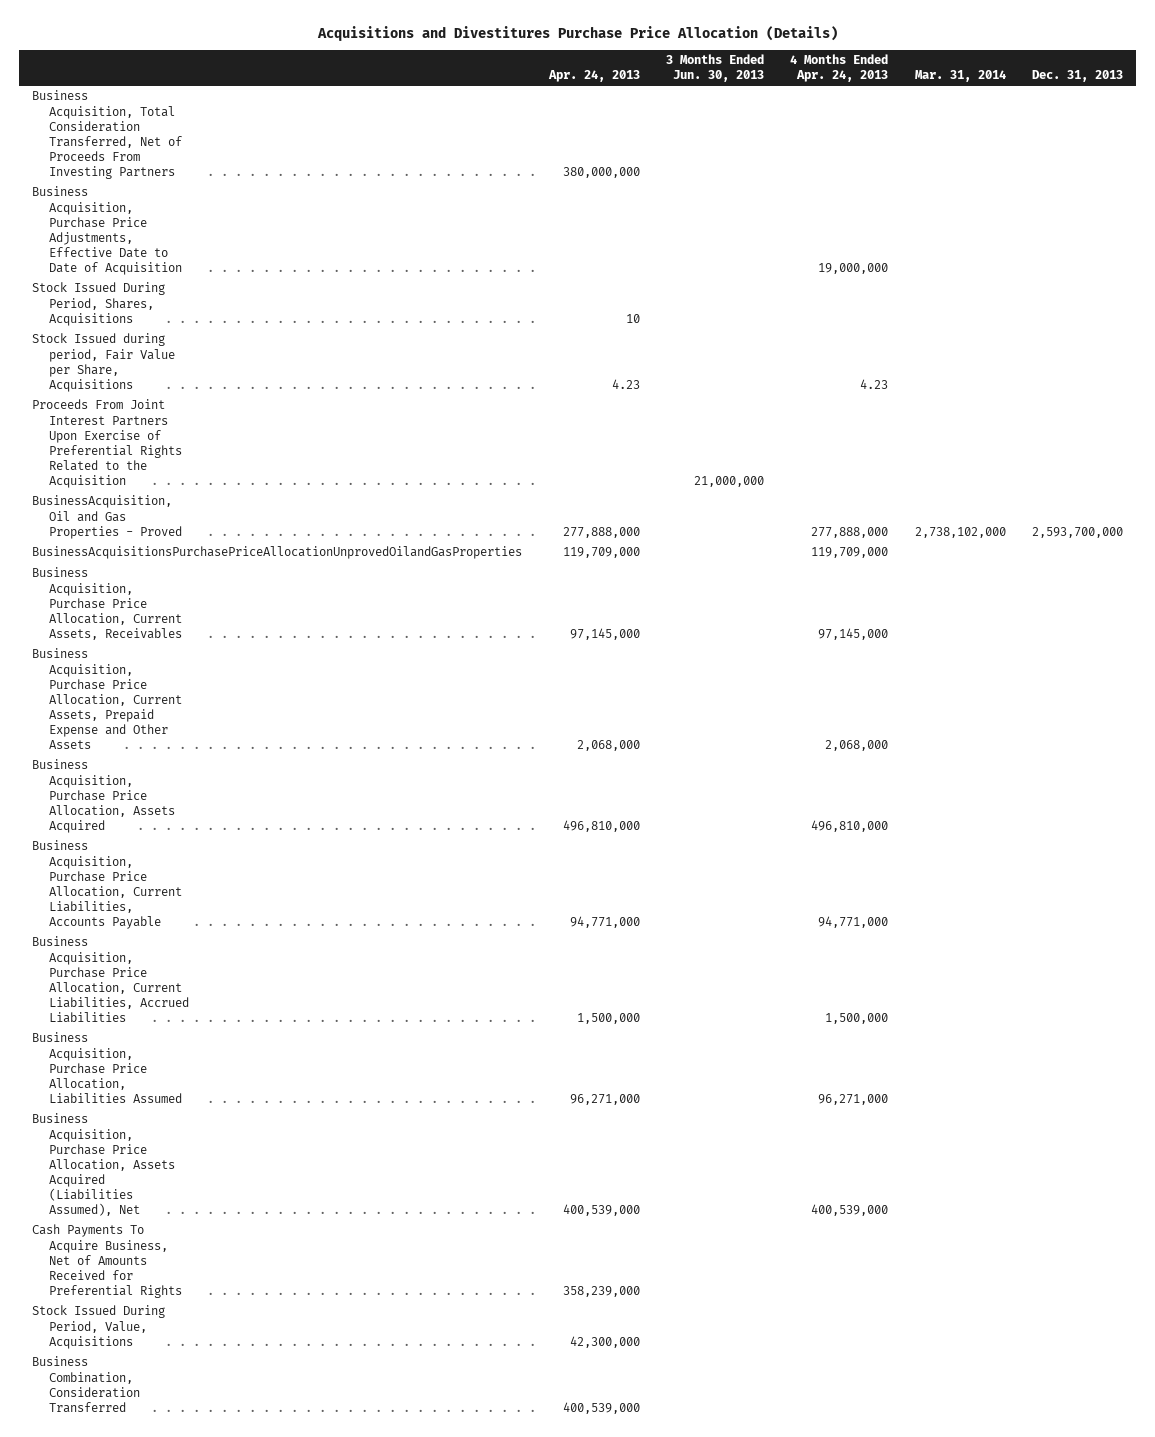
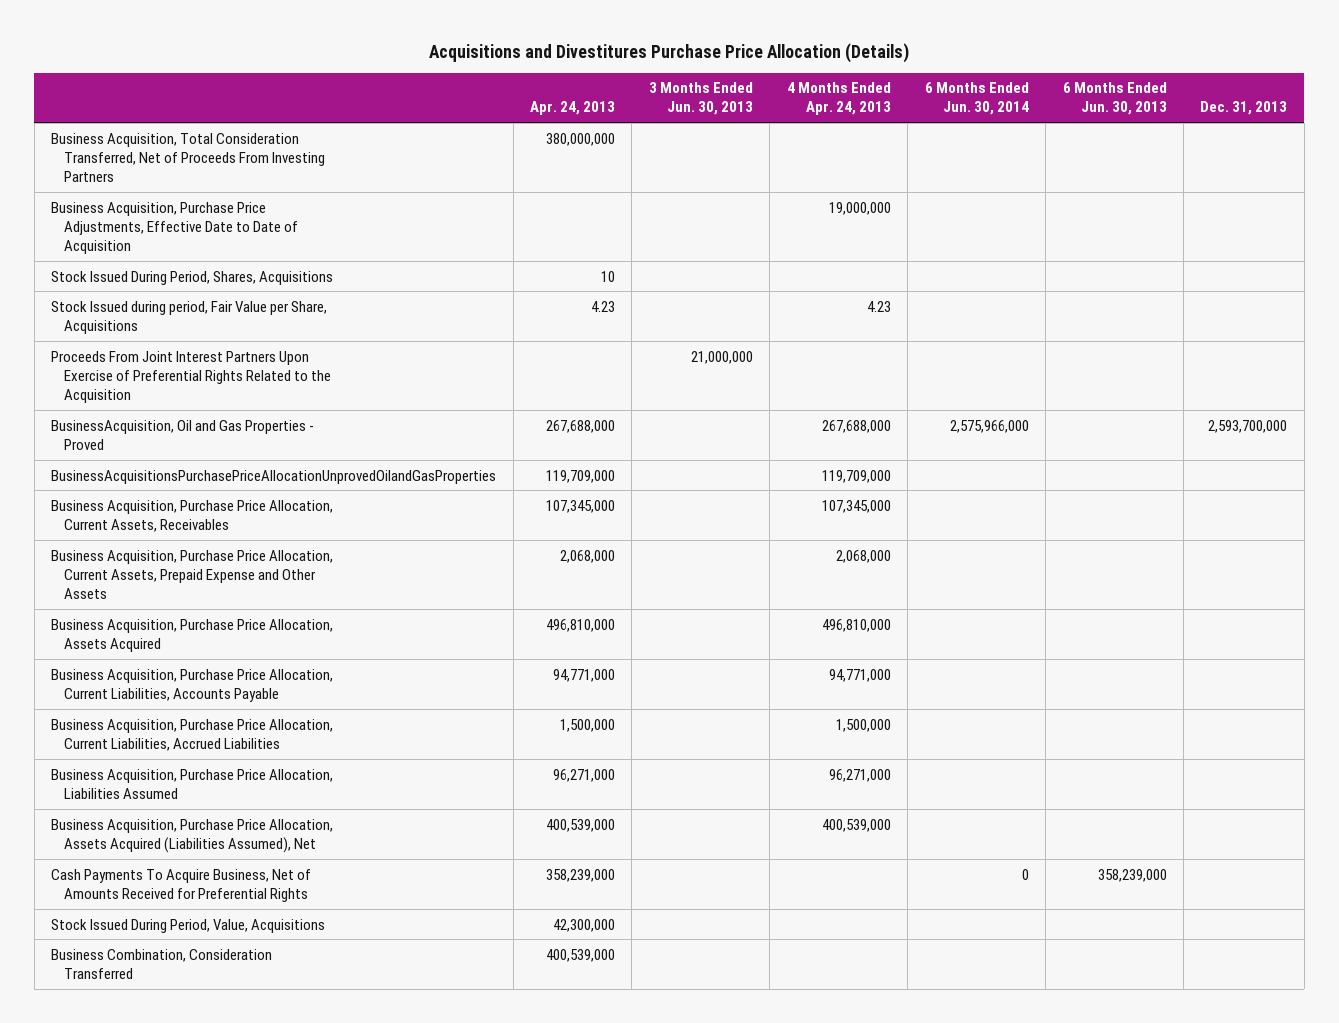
- | Apr. 24, 2013 | 3 Months Ended Jun. 30, 2013 | 4 Months Ended Apr. 24, 2013 | Mar. 31, 2014 | Dec. 31, 2013
+ | Apr. 24, 2013 | 3 Months Ended Jun. 30, 2013 | 4 Months Ended Apr. 24, 2013 | 6 Months Ended Jun. 30, 2014 | 6 Months Ended Jun. 30, 2013 | Dec. 31, 2013
- BusinessAcquisition, Oil and Gas Properties - Proved | 277,888,000 | | 277,888,000 | 2,738,102,000 | 2,593,700,000
+ BusinessAcquisition, Oil and Gas Properties - Proved | 267,688,000 | | 267,688,000 | 2,575,966,000 | | 2,593,700,000
- Business Acquisition, Purchase Price Allocation, Current Assets, Receivables | 97,145,000 | | 97,145,000 | |
+ Business Acquisition, Purchase Price Allocation, Current Assets, Receivables | 107,345,000 | | 107,345,000 | | |

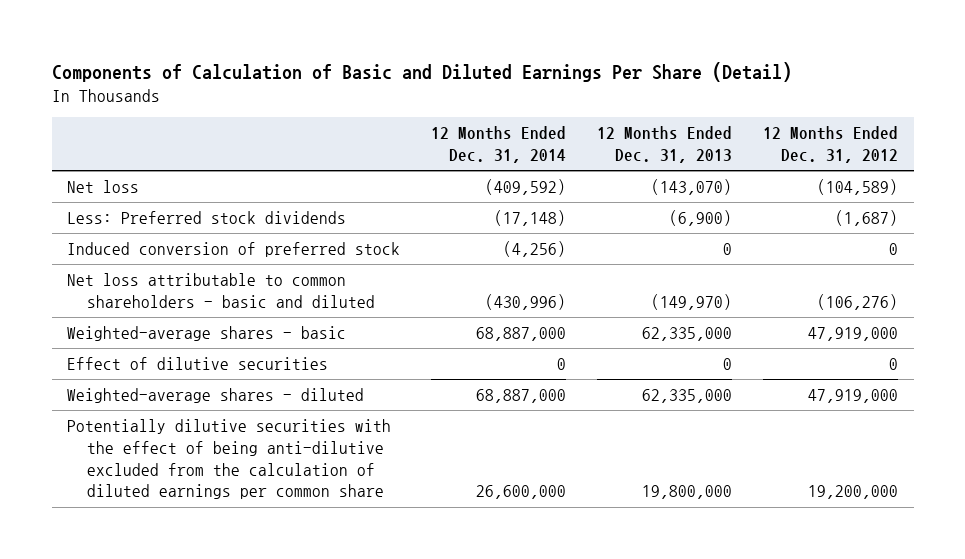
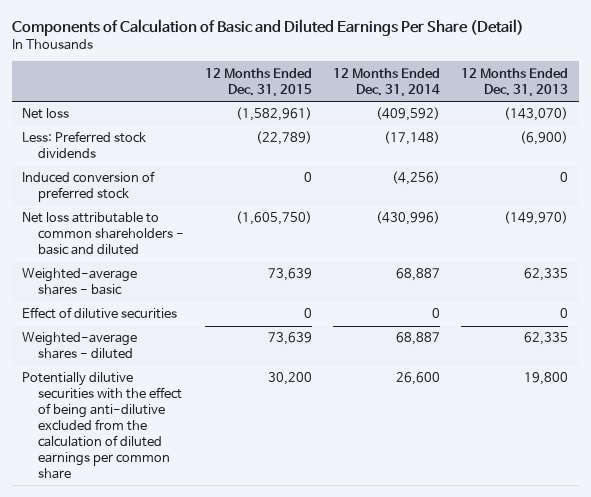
- | 12 Months Ended Dec. 31, 2014 | 12 Months Ended Dec. 31, 2013 | 12 Months Ended Dec. 31, 2012
+ | 12 Months Ended Dec. 31, 2015 | 12 Months Ended Dec. 31, 2014 | 12 Months Ended Dec. 31, 2013
- Weighted-average shares - basic | 68,887,000 | 62,335,000 | 47,919,000
+ Weighted-average shares - basic | 73,639 | 68,887 | 62,335
- Weighted-average shares - diluted | 68,887,000 | 62,335,000 | 47,919,000
- Potentially dilutive securities with the effect of being anti-dilutive excluded from the calculation of diluted earnings per common share | 26,600,000 | 19,800,000 | 19,200,000
+ Weighted-average shares - diluted | 73,639 | 68,887 | 62,335
+ Potentially dilutive securities with the effect of being anti-dilutive excluded from the calculation of diluted earnings per common share | 30,200 | 26,600 | 19,800

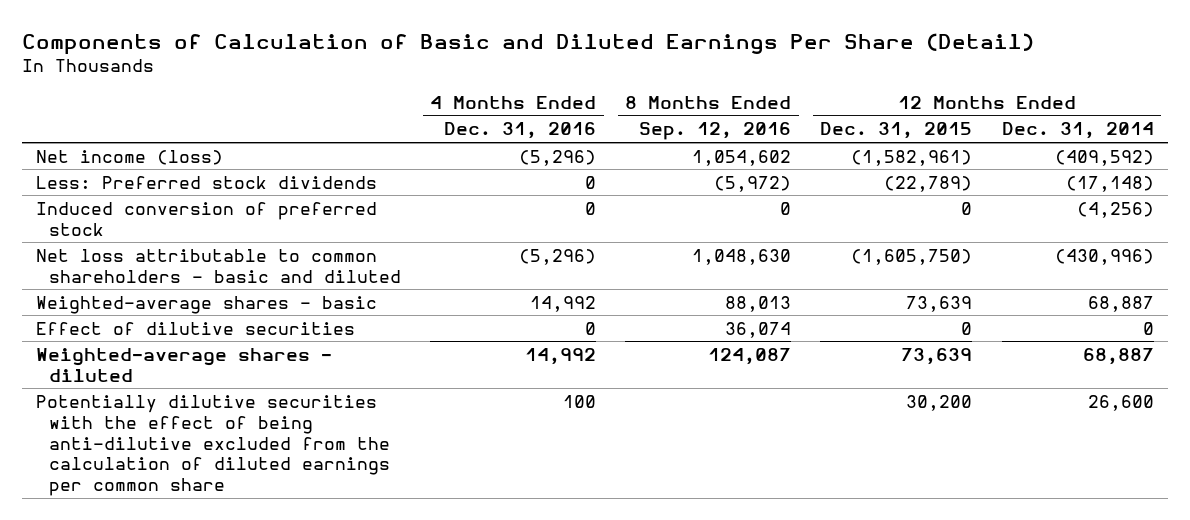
- | 12 Months Ended Dec. 31, 2015 | 12 Months Ended Dec. 31, 2014 | 12 Months Ended Dec. 31, 2013
+ | 4 Months Ended Dec. 31, 2016 | 8 Months Ended Sep. 12, 2016 | 12 Months Ended Dec. 31, 2015 | 12 Months Ended Dec. 31, 2014
- Net loss | (1,582,961) | (409,592) | (143,070)
+ Net income (loss) | (5,296) | 1,054,602 | (1,582,961) | (409,592)

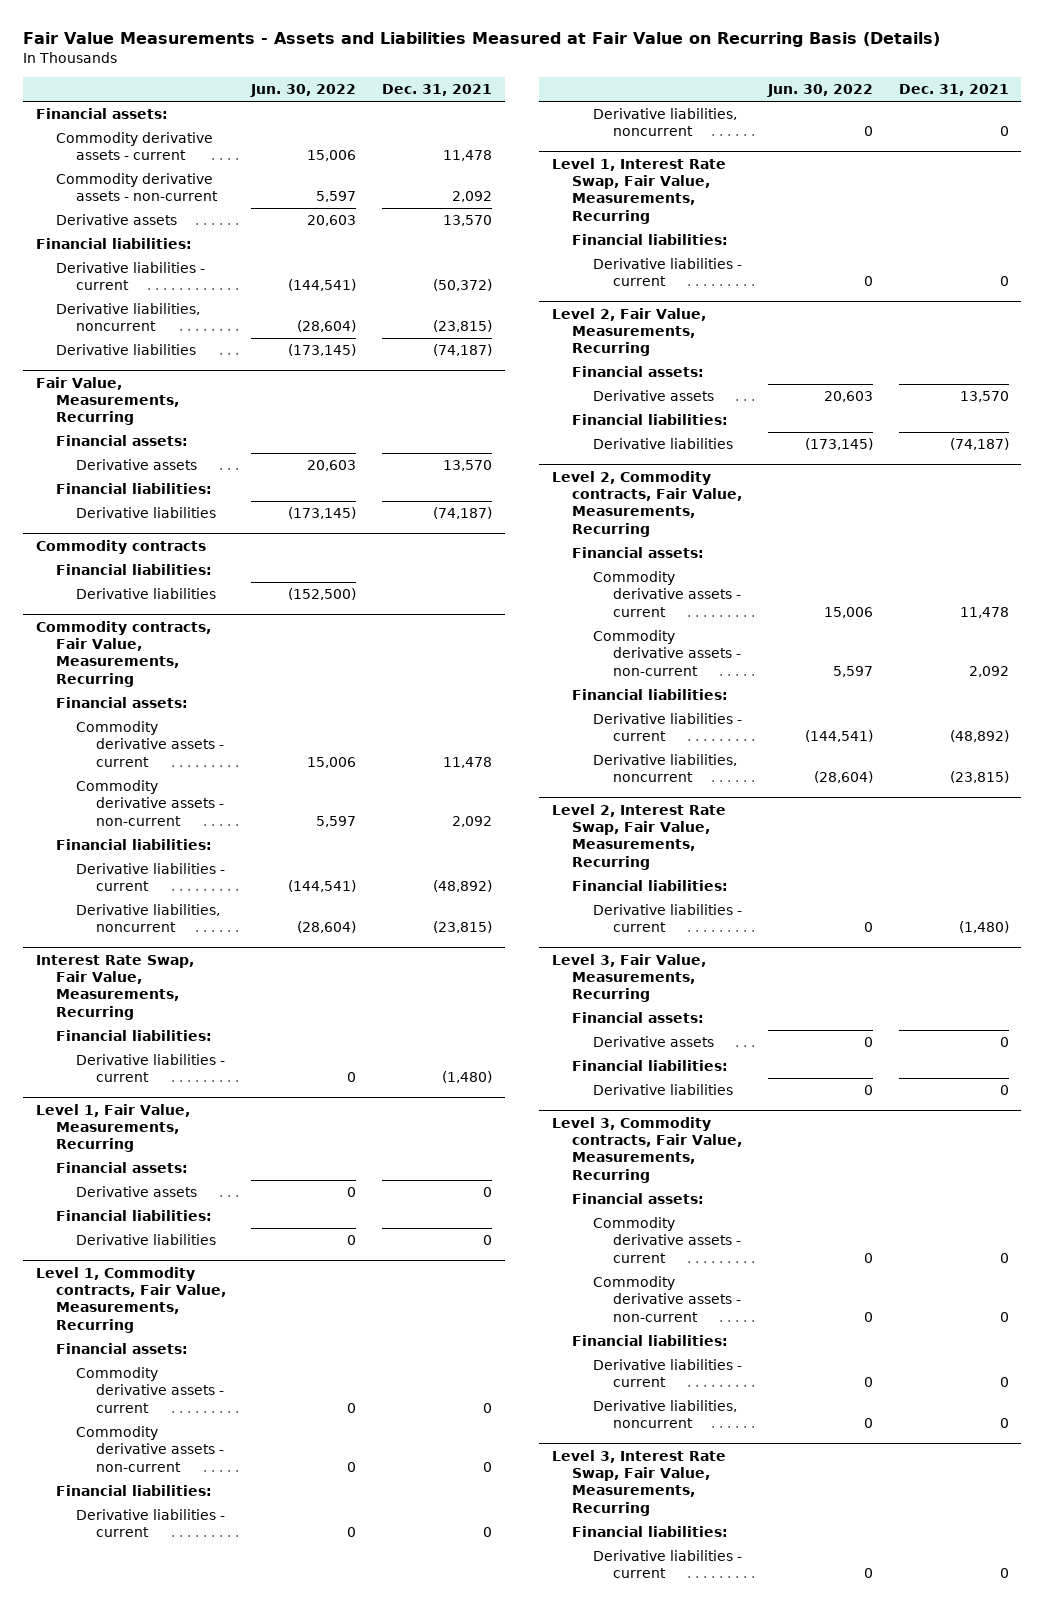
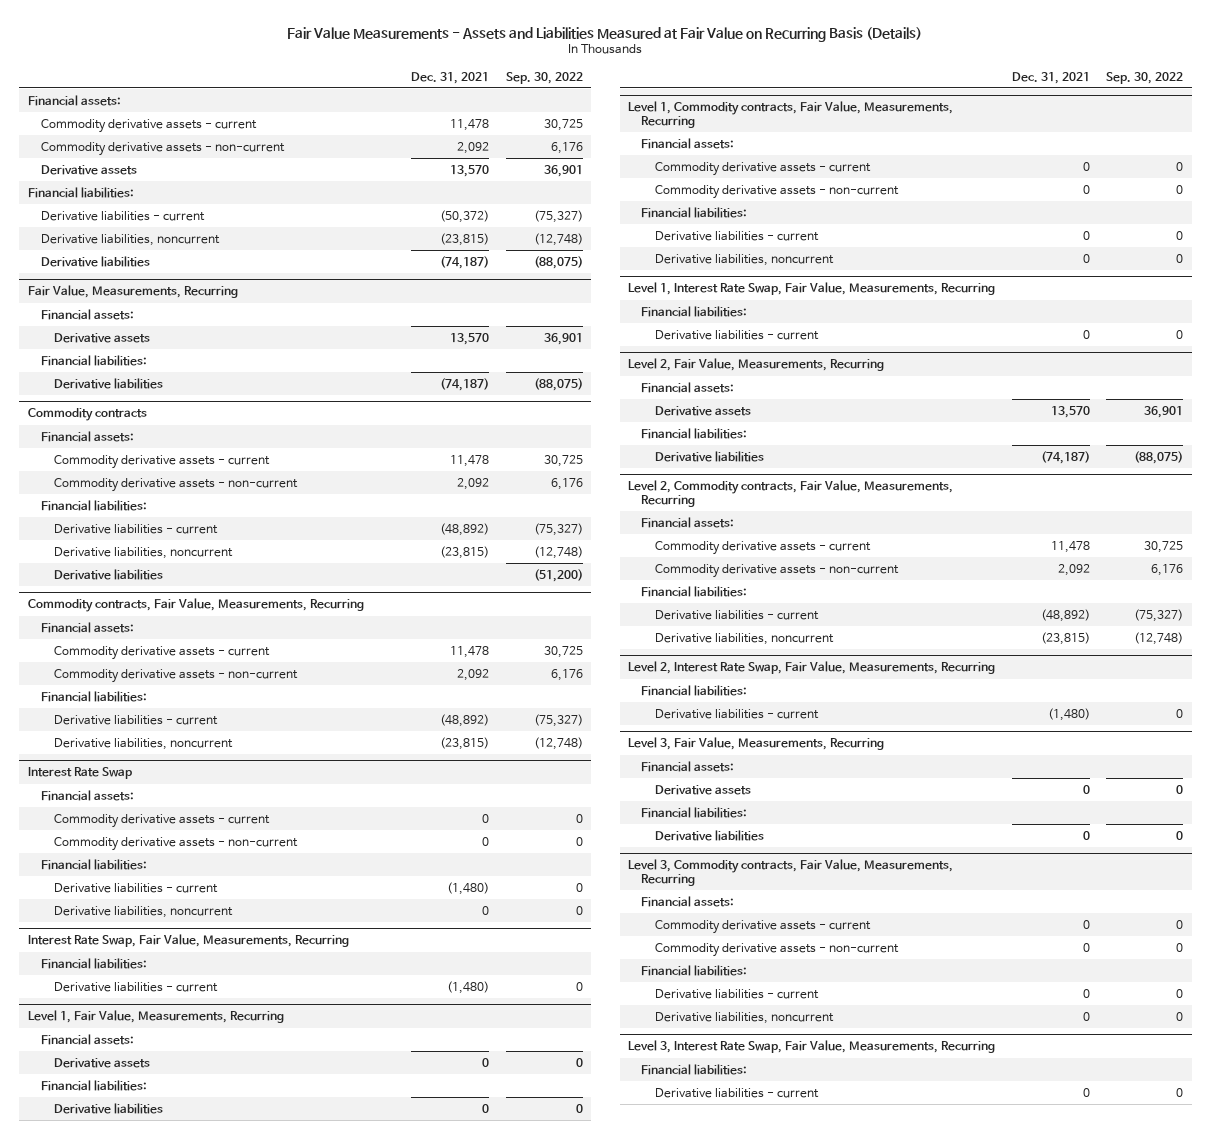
- | Jun. 30, 2022 | Dec. 31, 2021
+ | Dec. 31, 2021 | Sep. 30, 2022
@ Commodity contracts
+ Financial assets:
+ Commodity derivative assets - current | 11,478 | 30,725
+ Commodity derivative assets - non-current | 2,092 | 6,176
+ Derivative liabilities - current | (48,892) | (75,327)
+ Derivative liabilities, noncurrent | (23,815) | (12,748)
+ Interest Rate Swap
+ Financial assets:
+ Commodity derivative assets - current | 0 | 0
+ Commodity derivative assets - non-current | 0 | 0
+ Financial liabilities:
+ Derivative liabilities - current | (1,480) | 0
+ Derivative liabilities, noncurrent | 0 | 0

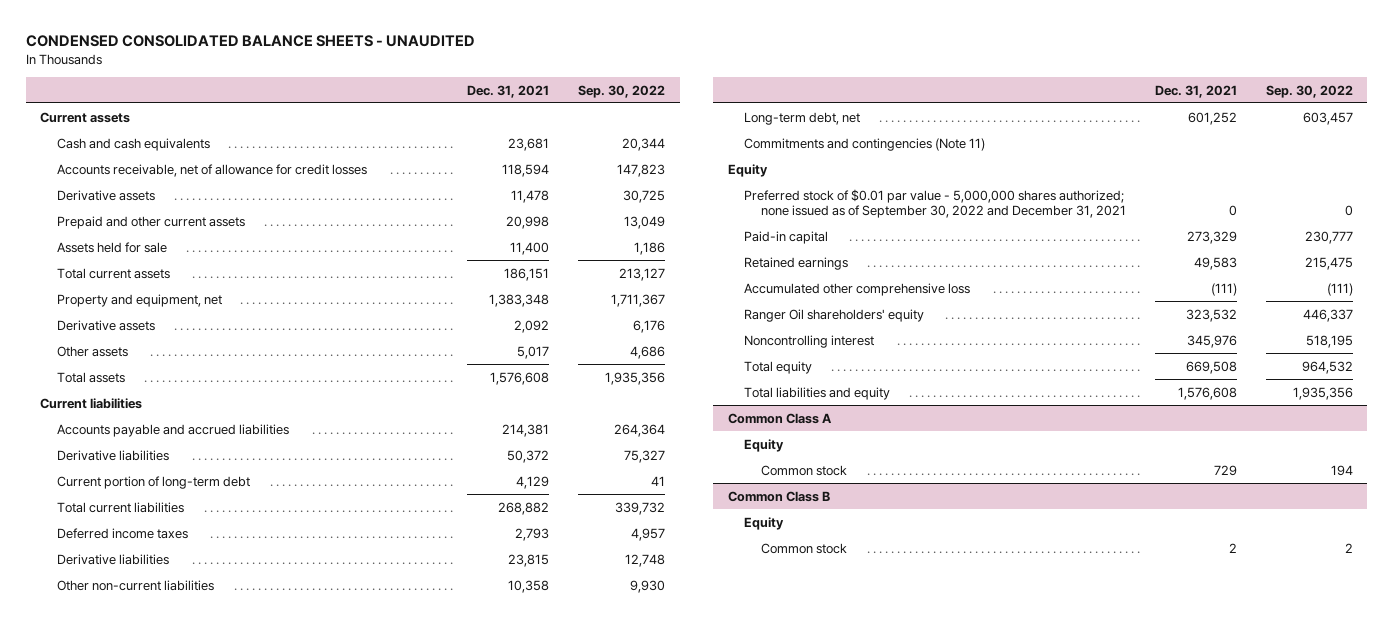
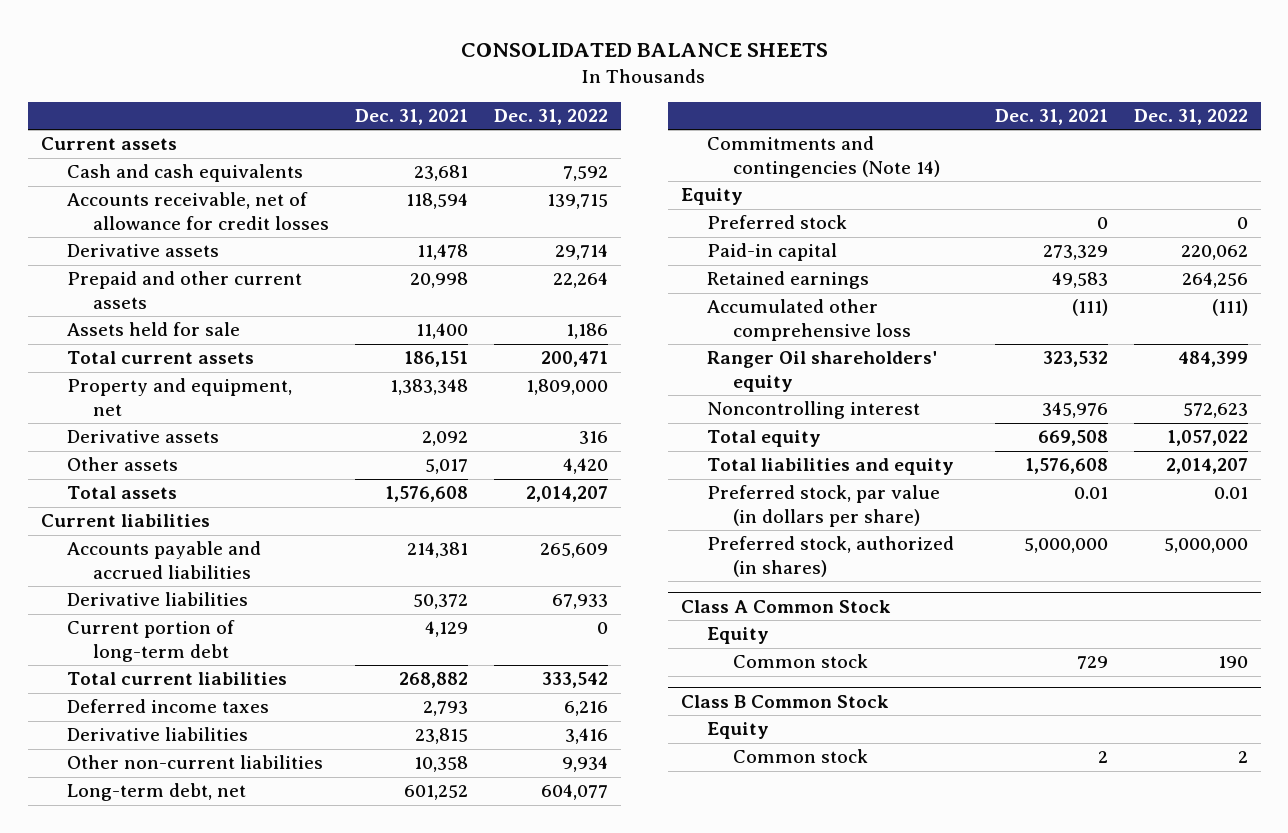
- CONDENSED CONSOLIDATED BALANCE SHEETS - UNAUDITED
+ CONSOLIDATED BALANCE SHEETS
- | Dec. 31, 2021 | Sep. 30, 2022
+ | Dec. 31, 2021 | Dec. 31, 2022
- Commitments and contingencies (Note 11)
+ Commitments and contingencies (Note 14)
- Preferred stock of $0.01 par value - 5,000,000 shares authorized; none issued as of September 30, 2022 and December 31, 2021 | 0 | 0
+ Preferred stock | 0 | 0
- Common Class A
+ Preferred stock, par value (in dollars per share) | 0.01 | 0.01
+ Preferred stock, authorized (in shares) | 5,000,000 | 5,000,000
+ Class A Common Stock
- Common Class B
+ Class B Common Stock

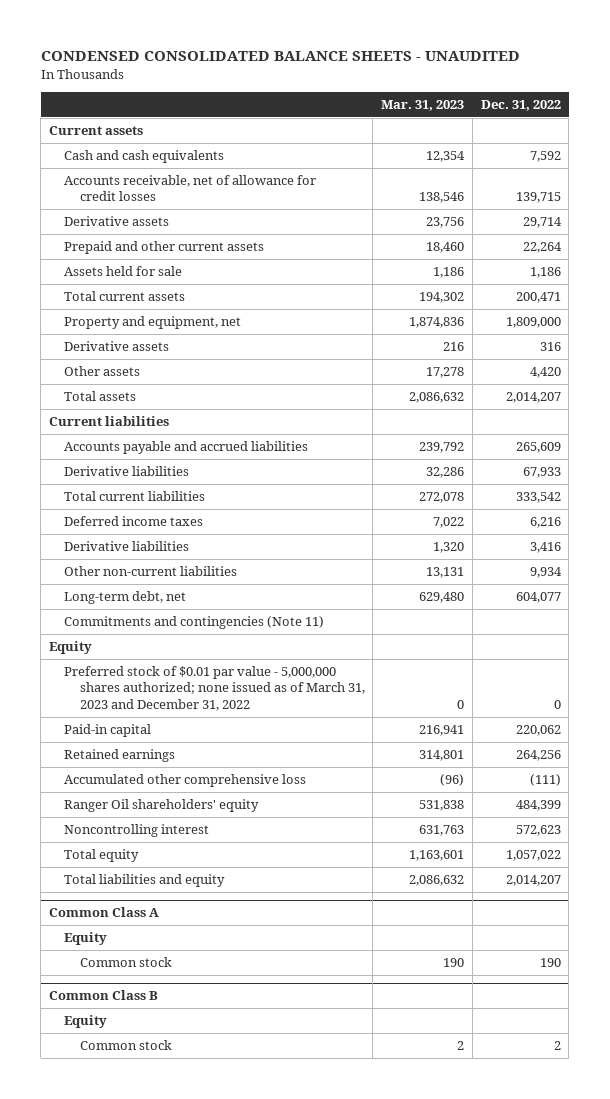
- CONSOLIDATED BALANCE SHEETS
+ CONDENSED CONSOLIDATED BALANCE SHEETS - UNAUDITED
- | Dec. 31, 2021 | Dec. 31, 2022
+ | Mar. 31, 2023 | Dec. 31, 2022
- Current portion of long-term debt | 4,129 | 0
- Commitments and contingencies (Note 14)
+ Commitments and contingencies (Note 11)
- Preferred stock | 0 | 0
+ Preferred stock of $0.01 par value - 5,000,000 shares authorized; none issued as of March 31, 2023 and December 31, 2022 | 0 | 0
- Preferred stock, par value (in dollars per share) | 0.01 | 0.01
- Preferred stock, authorized (in shares) | 5,000,000 | 5,000,000
- Class A Common Stock
+ Common Class A
- Class B Common Stock
+ Common Class B

